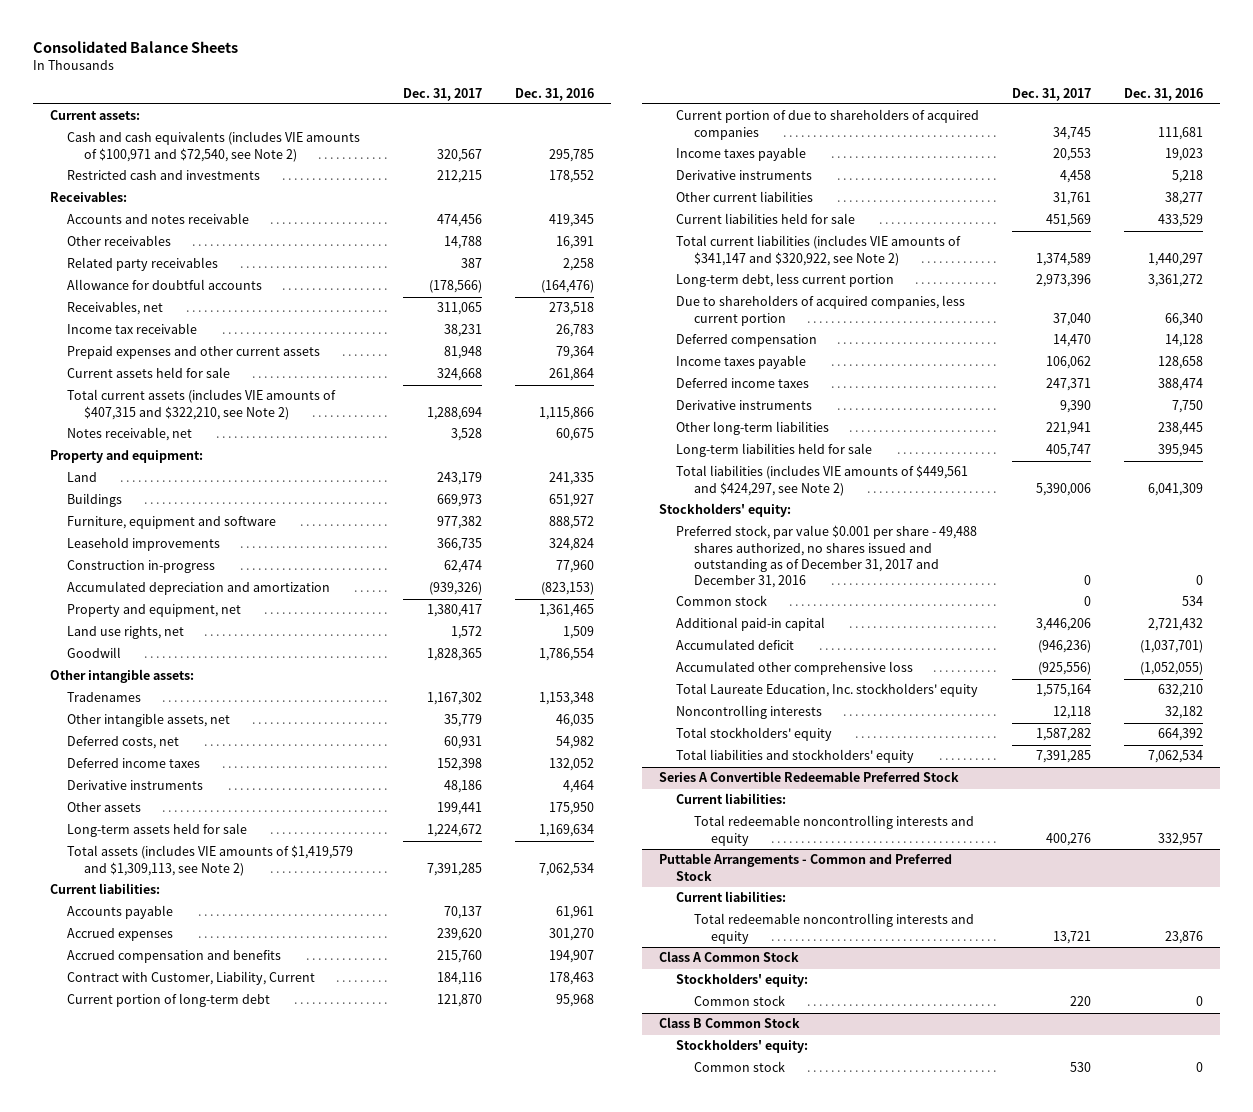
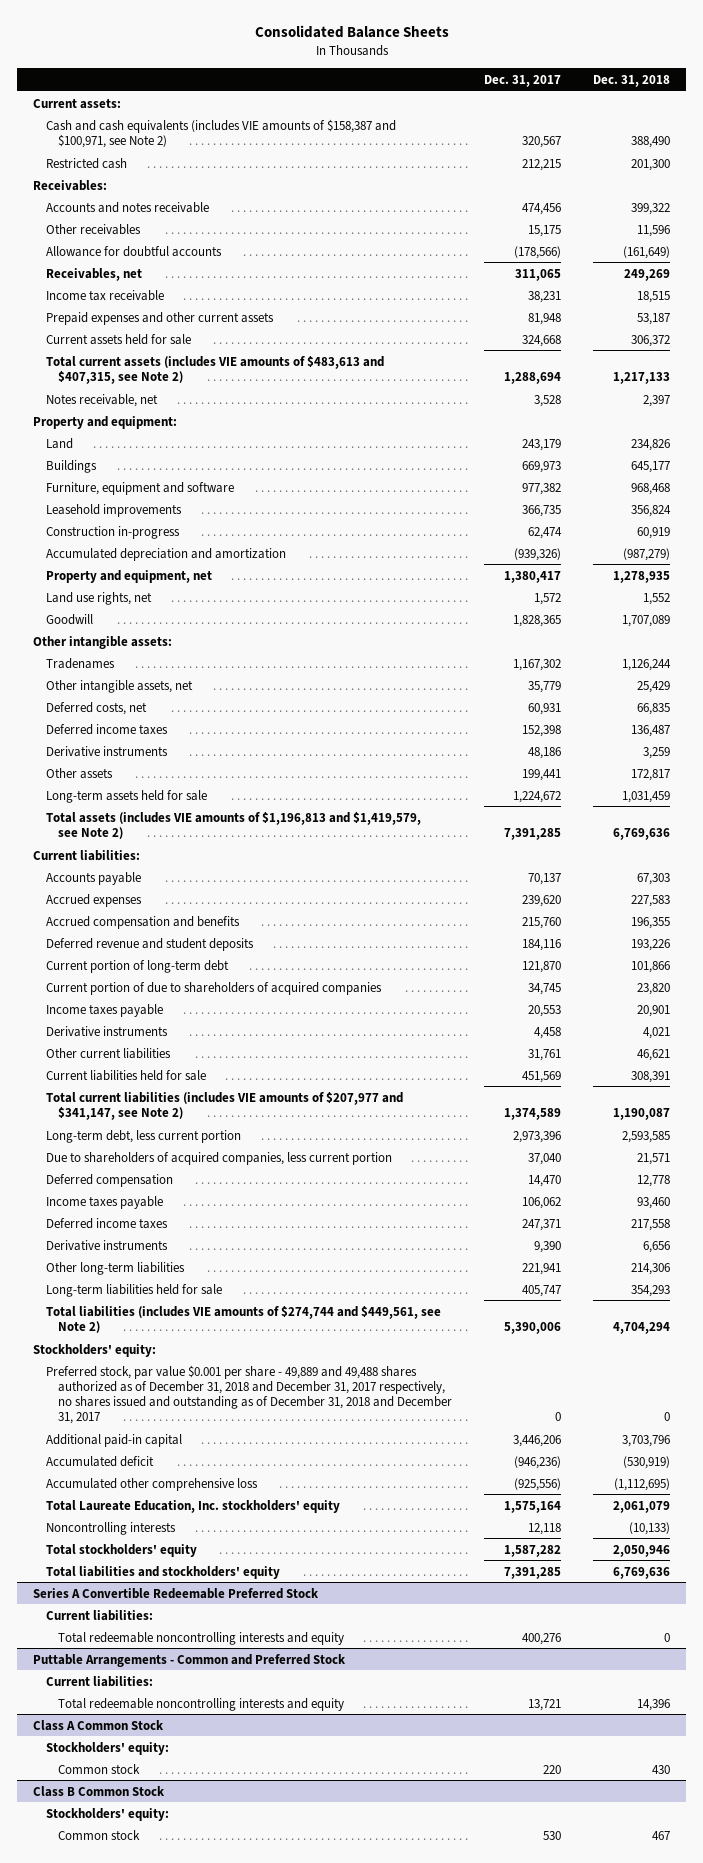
- | Dec. 31, 2017 | Dec. 31, 2016
+ | Dec. 31, 2017 | Dec. 31, 2018
- Cash and cash equivalents (includes VIE amounts of $100,971 and $72,540, see Note 2) | 320,567 | 295,785
- Restricted cash and investments | 212,215 | 178,552
+ Cash and cash equivalents (includes VIE amounts of $158,387 and $100,971, see Note 2) | 320,567 | 388,490
+ Restricted cash | 212,215 | 201,300
- Other receivables | 14,788 | 16,391
- Related party receivables | 387 | 2,258
+ Other receivables | 15,175 | 11,596
- Total current assets (includes VIE amounts of $407,315 and $322,210, see Note 2) | 1,288,694 | 1,115,866
+ Total current assets (includes VIE amounts of $483,613 and $407,315, see Note 2) | 1,288,694 | 1,217,133
- Total assets (includes VIE amounts of $1,419,579 and $1,309,113, see Note 2) | 7,391,285 | 7,062,534
+ Total assets (includes VIE amounts of $1,196,813 and $1,419,579, see Note 2) | 7,391,285 | 6,769,636
- Contract with Customer, Liability, Current | 184,116 | 178,463
+ Deferred revenue and student deposits | 184,116 | 193,226
- Total current liabilities (includes VIE amounts of $341,147 and $320,922, see Note 2) | 1,374,589 | 1,440,297
+ Total current liabilities (includes VIE amounts of $207,977 and $341,147, see Note 2) | 1,374,589 | 1,190,087
- Total liabilities (includes VIE amounts of $449,561 and $424,297, see Note 2) | 5,390,006 | 6,041,309
+ Total liabilities (includes VIE amounts of $274,744 and $449,561, see Note 2) | 5,390,006 | 4,704,294
- Preferred stock, par value $0.001 per share - 49,488 shares authorized, no shares issued and outstanding as of December 31, 2017 and December 31, 2016 | 0 | 0
- Common stock | 0 | 534
+ Preferred stock, par value $0.001 per share - 49,889 and 49,488 shares authorized as of December 31, 2018 and December 31, 2017 respectively, no shares issued and outstanding as of December 31, 2018 and December 31, 2017 | 0 | 0

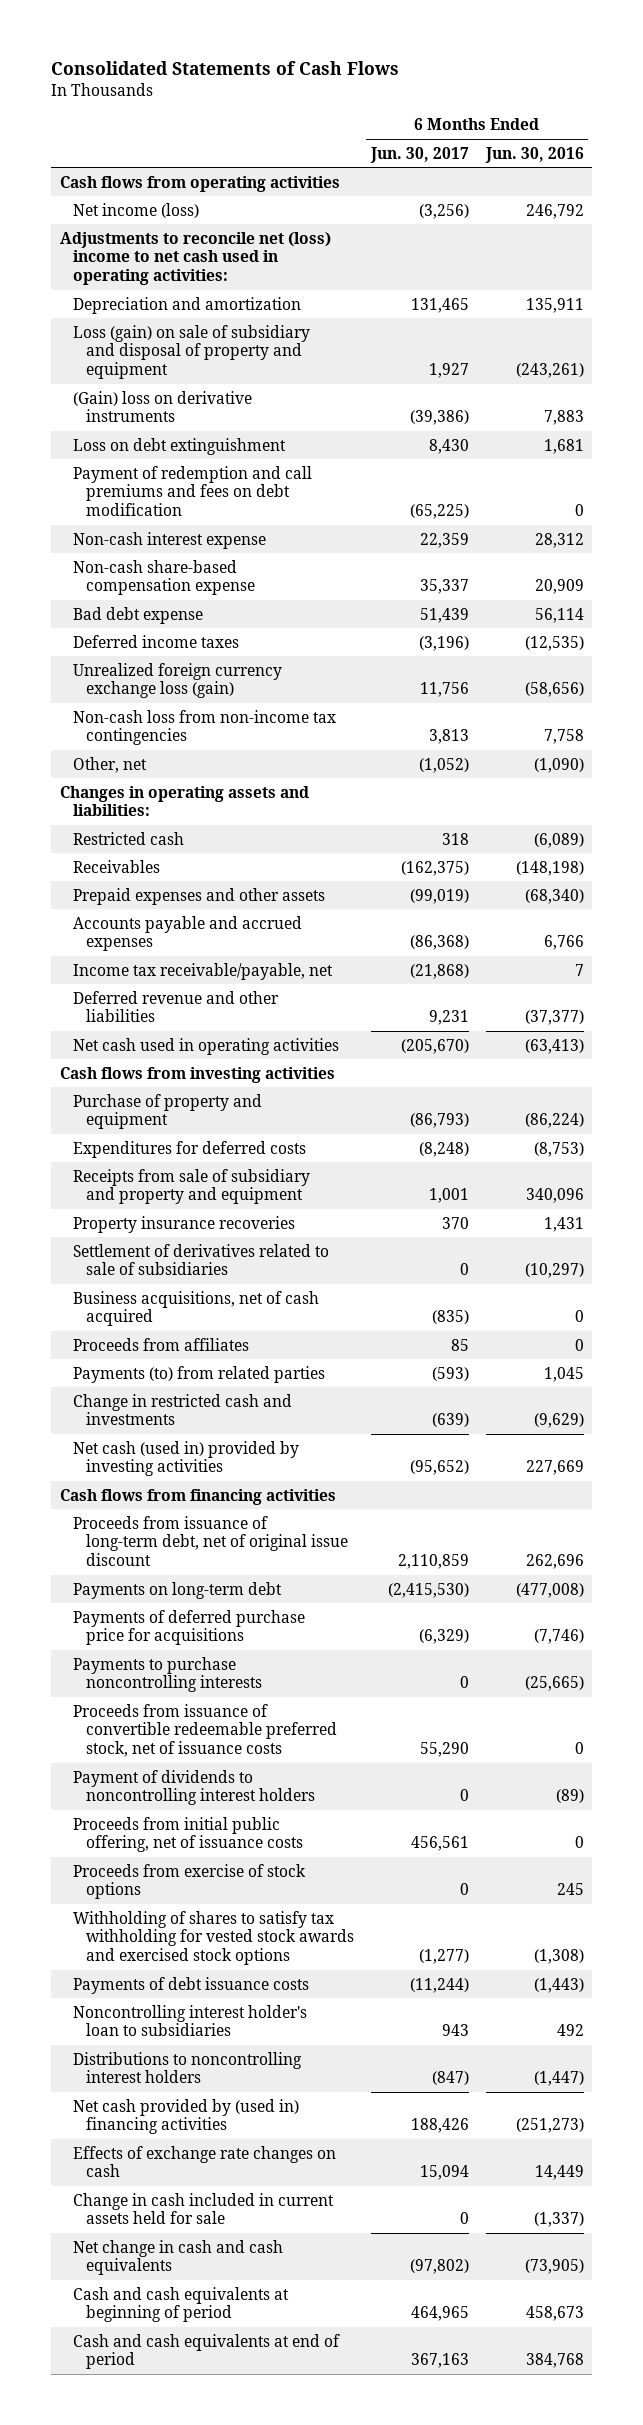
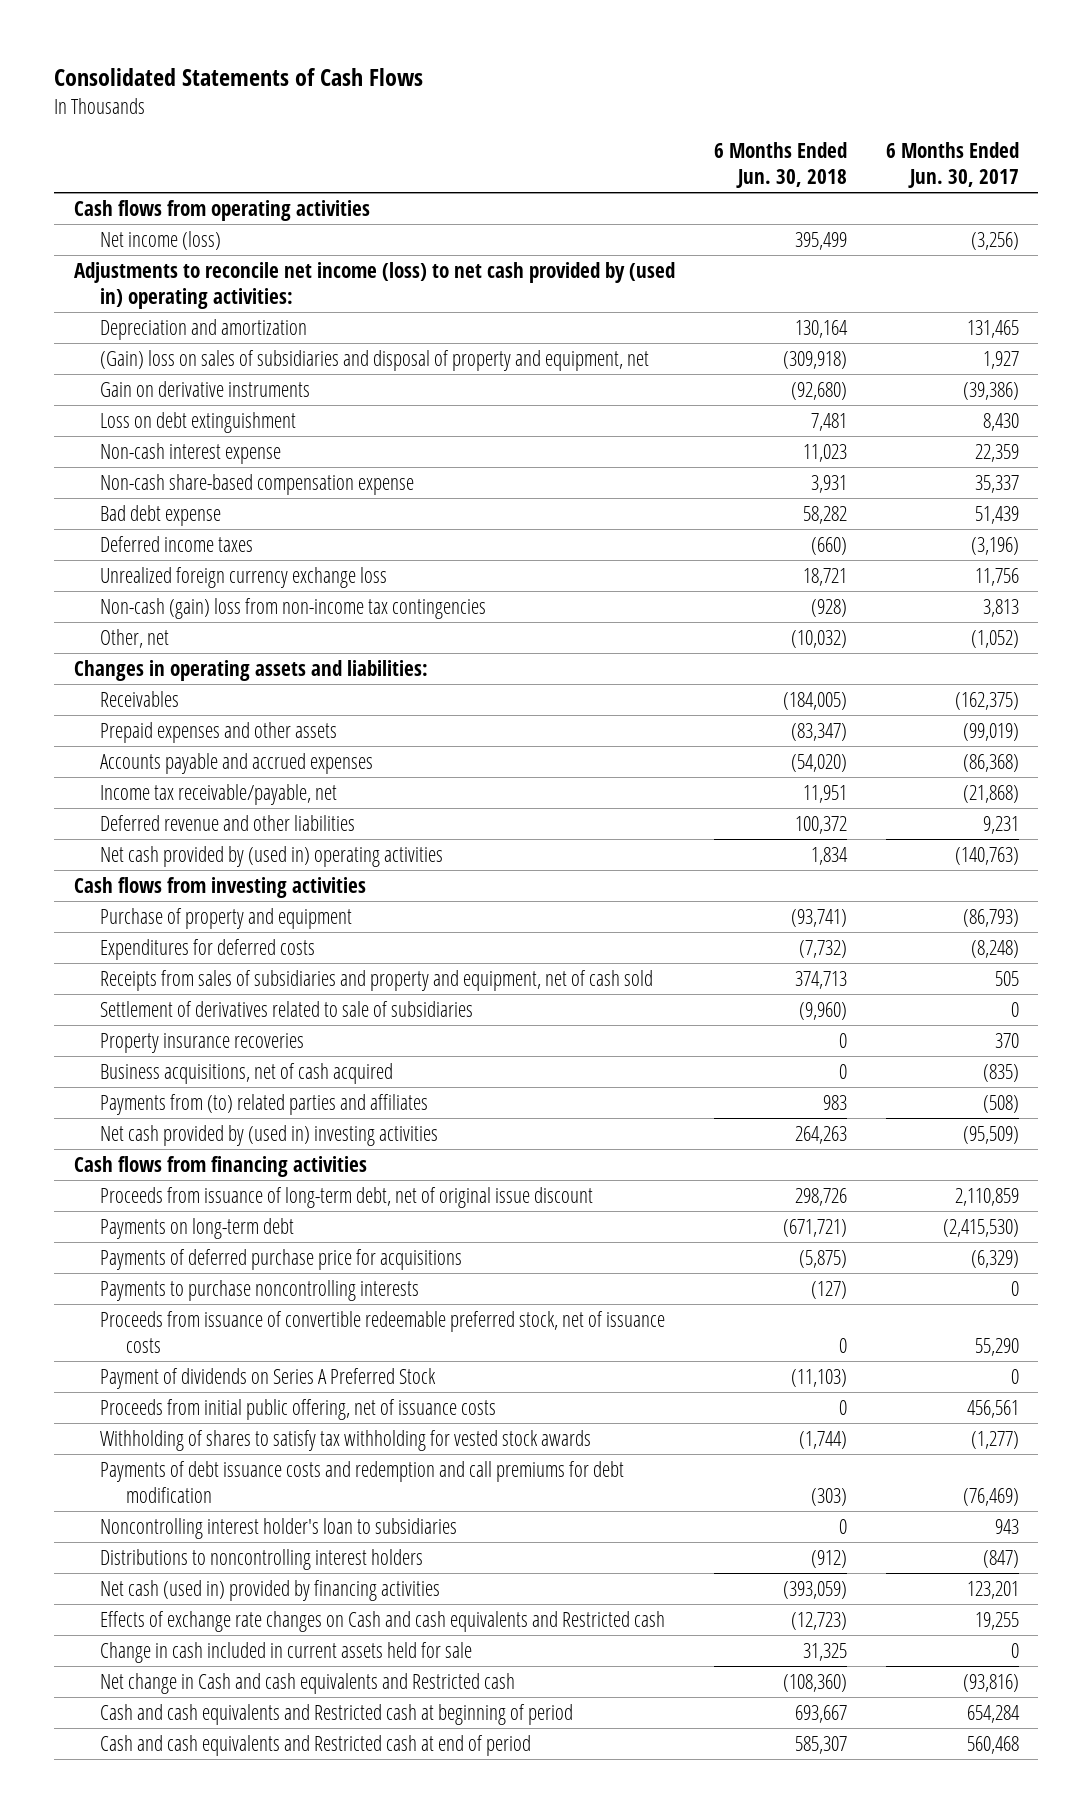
- | 6 Months Ended Jun. 30, 2017 | 6 Months Ended Jun. 30, 2016
+ | 6 Months Ended Jun. 30, 2018 | 6 Months Ended Jun. 30, 2017
- Adjustments to reconcile net (loss) income to net cash used in operating activities:
+ Adjustments to reconcile net income (loss) to net cash provided by (used in) operating activities:
- Loss (gain) on sale of subsidiary and disposal of property and equipment | 1,927 | (243,261)
- (Gain) loss on derivative instruments | (39,386) | 7,883
+ (Gain) loss on sales of subsidiaries and disposal of property and equipment, net | (309,918) | 1,927
+ Gain on derivative instruments | (92,680) | (39,386)
- Payment of redemption and call premiums and fees on debt modification | (65,225) | 0
- Unrealized foreign currency exchange loss (gain) | 11,756 | (58,656)
- Non-cash loss from non-income tax contingencies | 3,813 | 7,758
+ Unrealized foreign currency exchange loss | 18,721 | 11,756
+ Non-cash (gain) loss from non-income tax contingencies | (928) | 3,813
- Restricted cash | 318 | (6,089)
- Net cash used in operating activities | (205,670) | (63,413)
+ Net cash provided by (used in) operating activities | 1,834 | (140,763)
- Receipts from sale of subsidiary and property and equipment | 1,001 | 340,096
+ Receipts from sales of subsidiaries and property and equipment, net of cash sold | 374,713 | 505
moved down: Property insurance recoveries | 0 | 370
- Proceeds from affiliates | 85 | 0
- Payments (to) from related parties | (593) | 1,045
- Change in restricted cash and investments | (639) | (9,629)
- Net cash (used in) provided by investing activities | (95,652) | 227,669
+ Payments from (to) related parties and affiliates | 983 | (508)
+ Net cash provided by (used in) investing activities | 264,263 | (95,509)
- Payment of dividends to noncontrolling interest holders | 0 | (89)
+ Payment of dividends on Series A Preferred Stock | (11,103) | 0
- Proceeds from exercise of stock options | 0 | 245
- Withholding of shares to satisfy tax withholding for vested stock awards and exercised stock options | (1,277) | (1,308)
- Payments of debt issuance costs | (11,244) | (1,443)
+ Withholding of shares to satisfy tax withholding for vested stock awards | (1,744) | (1,277)
+ Payments of debt issuance costs and redemption and call premiums for debt modification | (303) | (76,469)
- Net cash provided by (used in) financing activities | 188,426 | (251,273)
- Effects of exchange rate changes on cash | 15,094 | 14,449
+ Net cash (used in) provided by financing activities | (393,059) | 123,201
+ Effects of exchange rate changes on Cash and cash equivalents and Restricted cash | (12,723) | 19,255
- Net change in cash and cash equivalents | (97,802) | (73,905)
- Cash and cash equivalents at beginning of period | 464,965 | 458,673
- Cash and cash equivalents at end of period | 367,163 | 384,768
+ Net change in Cash and cash equivalents and Restricted cash | (108,360) | (93,816)
+ Cash and cash equivalents and Restricted cash at beginning of period | 693,667 | 654,284
+ Cash and cash equivalents and Restricted cash at end of period | 585,307 | 560,468

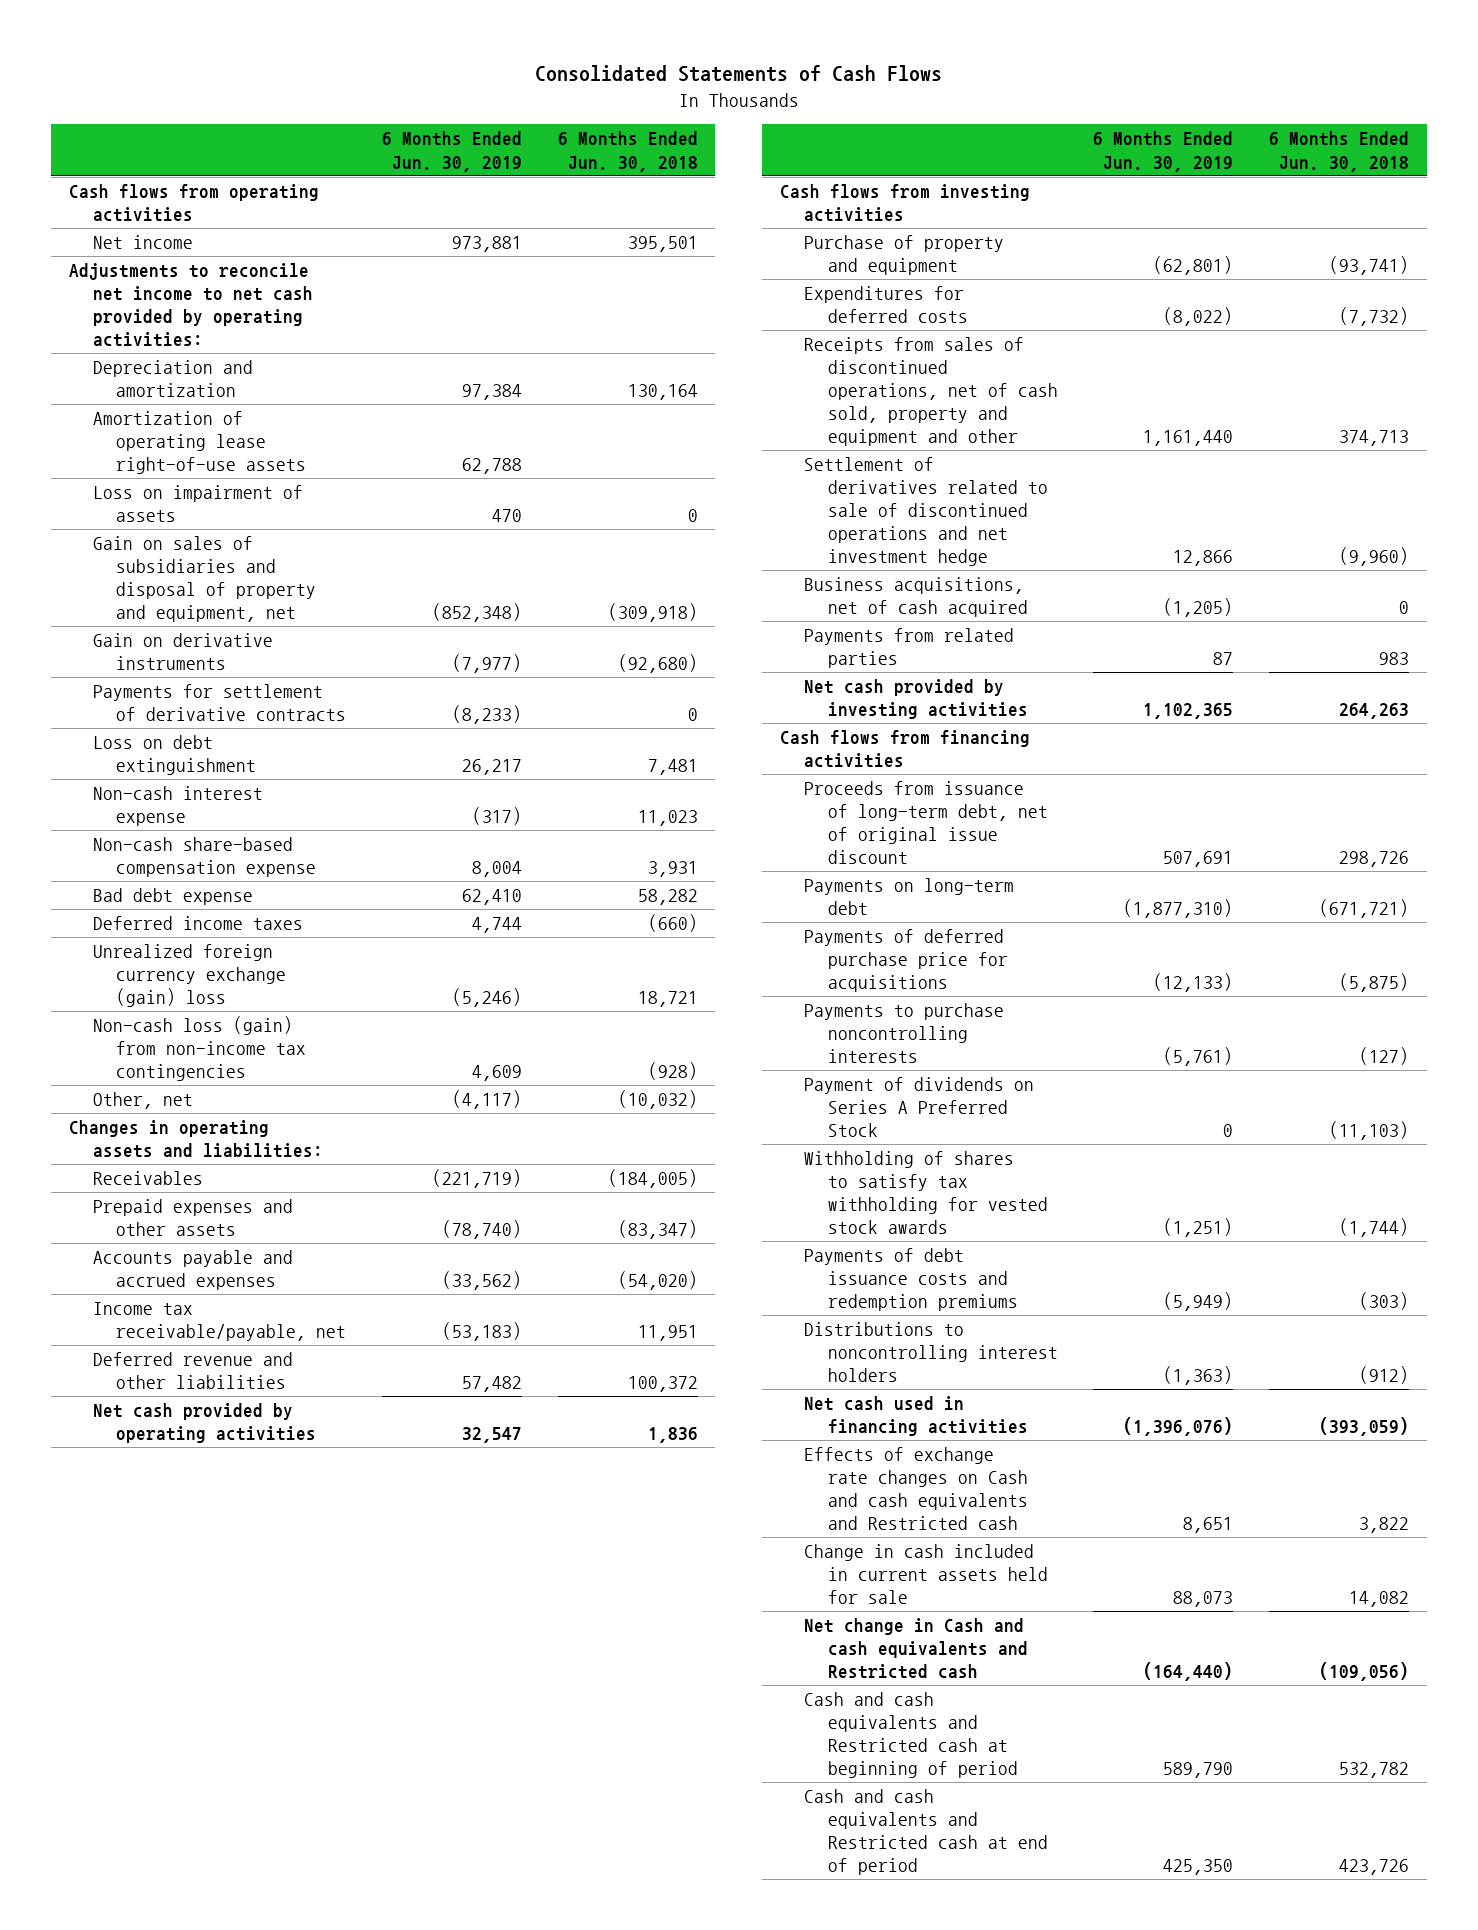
- | 6 Months Ended Jun. 30, 2018 | 6 Months Ended Jun. 30, 2017
+ | 6 Months Ended Jun. 30, 2019 | 6 Months Ended Jun. 30, 2018
- Net income (loss) | 395,499 | (3,256)
- Adjustments to reconcile net income (loss) to net cash provided by (used in) operating activities:
+ Net income | 973,881 | 395,501
+ Adjustments to reconcile net income to net cash provided by operating activities:
- (Gain) loss on sales of subsidiaries and disposal of property and equipment, net | (309,918) | 1,927
+ Amortization of operating lease right-of-use assets | 62,788 |
+ Loss on impairment of assets | 470 | 0
+ Gain on sales of subsidiaries and disposal of property and equipment, net | (852,348) | (309,918)
+ Payments for settlement of derivative contracts | (8,233) | 0
- Unrealized foreign currency exchange loss | 18,721 | 11,756
- Non-cash (gain) loss from non-income tax contingencies | (928) | 3,813
+ Unrealized foreign currency exchange (gain) loss | (5,246) | 18,721
+ Non-cash loss (gain) from non-income tax contingencies | 4,609 | (928)
- Net cash provided by (used in) operating activities | 1,834 | (140,763)
+ Net cash provided by operating activities | 32,547 | 1,836
- Receipts from sales of subsidiaries and property and equipment, net of cash sold | 374,713 | 505
- Settlement of derivatives related to sale of subsidiaries | (9,960) | 0
- Property insurance recoveries | 0 | 370
+ Receipts from sales of discontinued operations, net of cash sold, property and equipment and other | 1,161,440 | 374,713
+ Settlement of derivatives related to sale of discontinued operations and net investment hedge | 12,866 | (9,960)
- Payments from (to) related parties and affiliates | 983 | (508)
- Net cash provided by (used in) investing activities | 264,263 | (95,509)
+ Payments from related parties | 87 | 983
+ Net cash provided by investing activities | 1,102,365 | 264,263
- Proceeds from issuance of convertible redeemable preferred stock, net of issuance costs | 0 | 55,290
- Proceeds from initial public offering, net of issuance costs | 0 | 456,561
- Payments of debt issuance costs and redemption and call premiums for debt modification | (303) | (76,469)
- Noncontrolling interest holder's loan to subsidiaries | 0 | 943
+ Payments of debt issuance costs and redemption premiums | (5,949) | (303)
- Net cash (used in) provided by financing activities | (393,059) | 123,201
- Effects of exchange rate changes on Cash and cash equivalents and Restricted cash | (12,723) | 19,255
- Change in cash included in current assets held for sale | 31,325 | 0
- Net change in Cash and cash equivalents and Restricted cash | (108,360) | (93,816)
- Cash and cash equivalents and Restricted cash at beginning of period | 693,667 | 654,284
- Cash and cash equivalents and Restricted cash at end of period | 585,307 | 560,468
+ Net cash used in financing activities | (1,396,076) | (393,059)
+ Effects of exchange rate changes on Cash and cash equivalents and Restricted cash | 8,651 | 3,822
+ Change in cash included in current assets held for sale | 88,073 | 14,082
+ Net change in Cash and cash equivalents and Restricted cash | (164,440) | (109,056)
+ Cash and cash equivalents and Restricted cash at beginning of period | 589,790 | 532,782
+ Cash and cash equivalents and Restricted cash at end of period | 425,350 | 423,726

